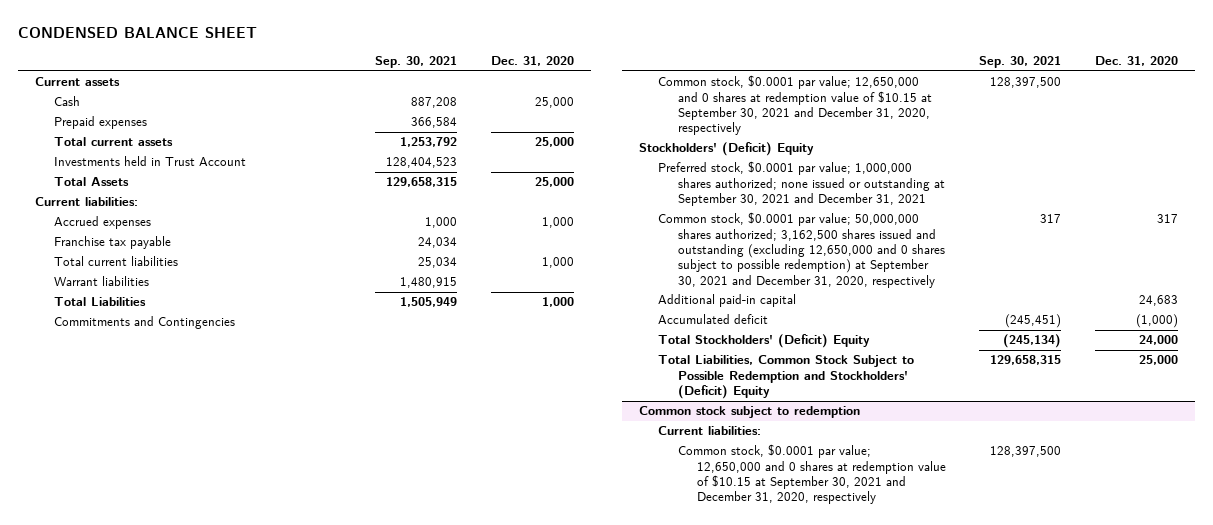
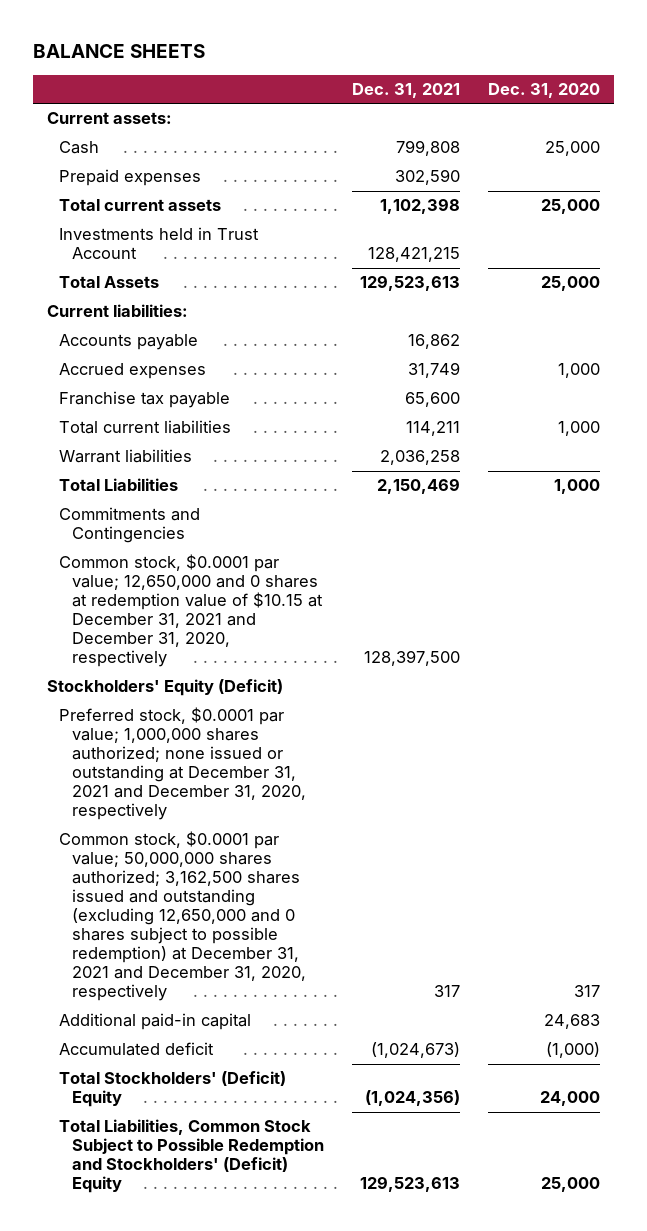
- CONDENSED BALANCE SHEET
+ BALANCE SHEETS
- | Sep. 30, 2021 | Dec. 31, 2020
+ | Dec. 31, 2021 | Dec. 31, 2020
- Current assets
+ Current assets:
+ Accounts payable | 16,862 |
- Common stock, $0.0001 par value; 12,650,000 and 0 shares at redemption value of $10.15 at September 30, 2021 and December 31, 2020, respectively | 128,397,500 |
- Stockholders' (Deficit) Equity
- Preferred stock, $0.0001 par value; 1,000,000 shares authorized; none issued or outstanding at September 30, 2021 and December 31, 2021
- Common stock, $0.0001 par value; 50,000,000 shares authorized; 3,162,500 shares issued and outstanding (excluding 12,650,000 and 0 shares subject to possible redemption) at September 30, 2021 and December 31, 2020, respectively | 317 | 317
+ Common stock, $0.0001 par value; 12,650,000 and 0 shares at redemption value of $10.15 at December 31, 2021 and December 31, 2020, respectively | 128,397,500 |
+ Stockholders' Equity (Deficit)
+ Preferred stock, $0.0001 par value; 1,000,000 shares authorized; none issued or outstanding at December 31, 2021 and December 31, 2020, respectively
+ Common stock, $0.0001 par value; 50,000,000 shares authorized; 3,162,500 shares issued and outstanding (excluding 12,650,000 and 0 shares subject to possible redemption) at December 31, 2021 and December 31, 2020, respectively | 317 | 317
- Common stock subject to redemption
- Current liabilities:
- Common stock, $0.0001 par value; 12,650,000 and 0 shares at redemption value of $10.15 at September 30, 2021 and December 31, 2020, respectively | 128,397,500 |

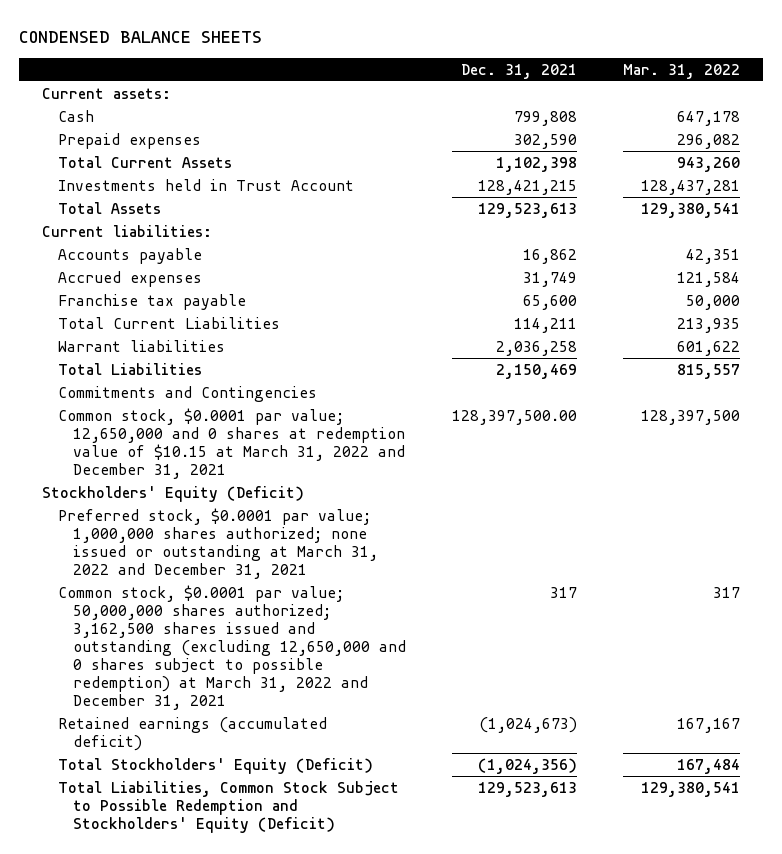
- BALANCE SHEETS
+ CONDENSED BALANCE SHEETS
- | Dec. 31, 2021 | Dec. 31, 2020
+ | Dec. 31, 2021 | Mar. 31, 2022
- Total current assets | 1,102,398 | 25,000
+ Total Current Assets | 1,102,398 | 943,260
- Total current liabilities | 114,211 | 1,000
+ Total Current Liabilities | 114,211 | 213,935
- Common stock, $0.0001 par value; 12,650,000 and 0 shares at redemption value of $10.15 at December 31, 2021 and December 31, 2020, respectively | 128,397,500 |
+ Common stock, $0.0001 par value; 12,650,000 and 0 shares at redemption value of $10.15 at March 31, 2022 and December 31, 2021 | 128,397,500.00 | 128,397,500
- Preferred stock, $0.0001 par value; 1,000,000 shares authorized; none issued or outstanding at December 31, 2021 and December 31, 2020, respectively
- Common stock, $0.0001 par value; 50,000,000 shares authorized; 3,162,500 shares issued and outstanding (excluding 12,650,000 and 0 shares subject to possible redemption) at December 31, 2021 and December 31, 2020, respectively | 317 | 317
- Additional paid-in capital | | 24,683
- Accumulated deficit | (1,024,673) | (1,000)
- Total Stockholders' (Deficit) Equity | (1,024,356) | 24,000
- Total Liabilities, Common Stock Subject to Possible Redemption and Stockholders' (Deficit) Equity | 129,523,613 | 25,000
+ Preferred stock, $0.0001 par value; 1,000,000 shares authorized; none issued or outstanding at March 31, 2022 and December 31, 2021
+ Common stock, $0.0001 par value; 50,000,000 shares authorized; 3,162,500 shares issued and outstanding (excluding 12,650,000 and 0 shares subject to possible redemption) at March 31, 2022 and December 31, 2021 | 317 | 317
+ Retained earnings (accumulated deficit) | (1,024,673) | 167,167
+ Total Stockholders' Equity (Deficit) | (1,024,356) | 167,484
+ Total Liabilities, Common Stock Subject to Possible Redemption and Stockholders' Equity (Deficit) | 129,523,613 | 129,380,541

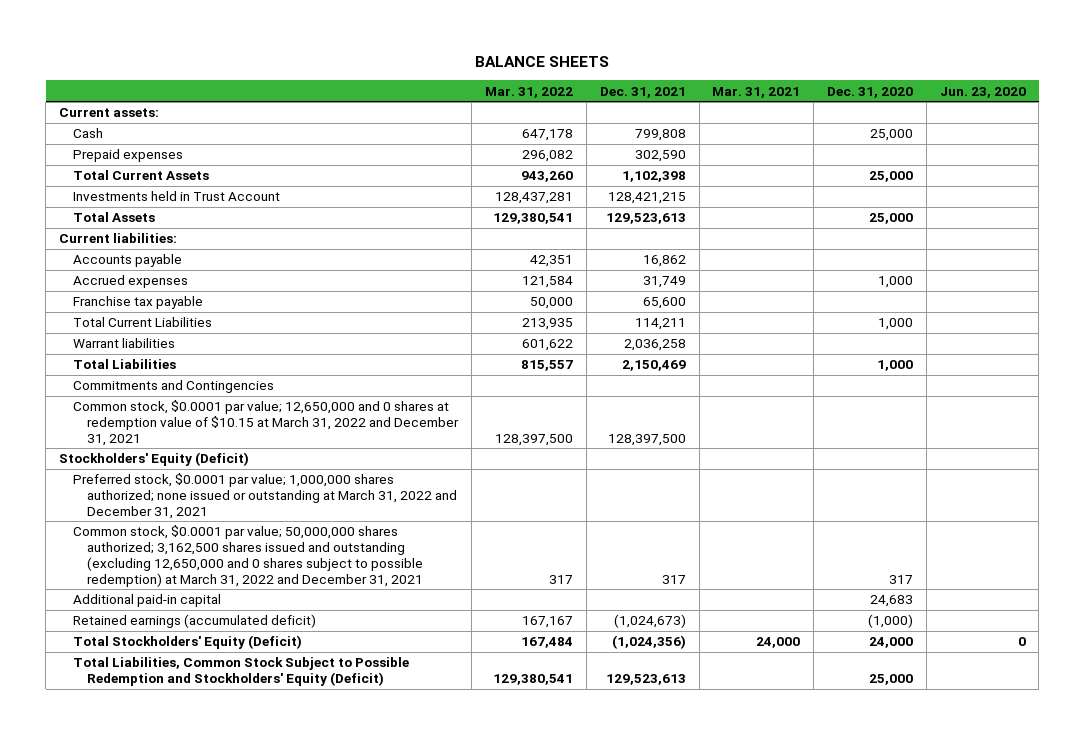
- CONDENSED BALANCE SHEETS
+ BALANCE SHEETS
- | Dec. 31, 2021 | Mar. 31, 2022
+ | Mar. 31, 2022 | Dec. 31, 2021 | Mar. 31, 2021 | Dec. 31, 2020 | Jun. 23, 2020
- Common stock, $0.0001 par value; 12,650,000 and 0 shares at redemption value of $10.15 at March 31, 2022 and December 31, 2021 | 128,397,500.00 | 128,397,500
+ Common stock, $0.0001 par value; 12,650,000 and 0 shares at redemption value of $10.15 at March 31, 2022 and December 31, 2021 | 128,397,500 | 128,397,500 | | |
+ Additional paid-in capital | | | | 24,683 |

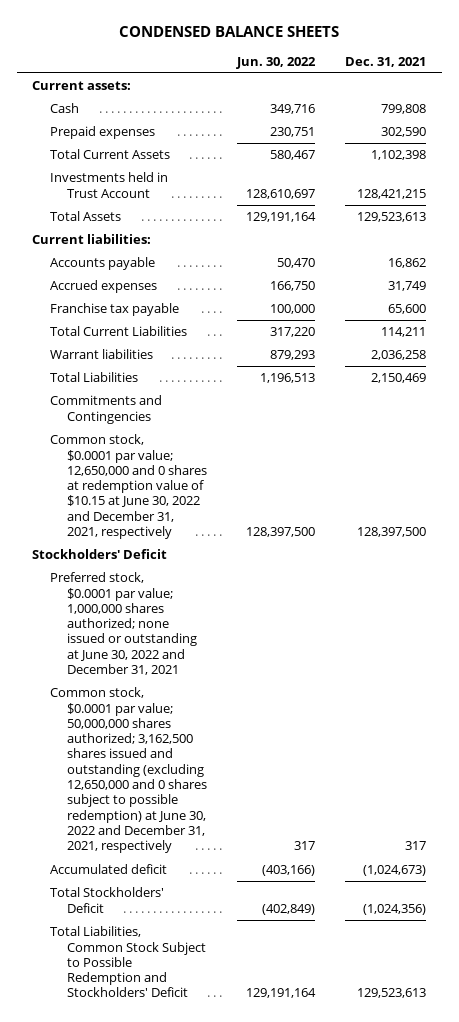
- BALANCE SHEETS
+ CONDENSED BALANCE SHEETS
- | Mar. 31, 2022 | Dec. 31, 2021 | Mar. 31, 2021 | Dec. 31, 2020 | Jun. 23, 2020
+ | Jun. 30, 2022 | Dec. 31, 2021
- Common stock, $0.0001 par value; 12,650,000 and 0 shares at redemption value of $10.15 at March 31, 2022 and December 31, 2021 | 128,397,500 | 128,397,500 | | |
- Stockholders' Equity (Deficit)
- Preferred stock, $0.0001 par value; 1,000,000 shares authorized; none issued or outstanding at March 31, 2022 and December 31, 2021
- Common stock, $0.0001 par value; 50,000,000 shares authorized; 3,162,500 shares issued and outstanding (excluding 12,650,000 and 0 shares subject to possible redemption) at March 31, 2022 and December 31, 2021 | 317 | 317 | | 317 |
- Additional paid-in capital | | | | 24,683 |
- Retained earnings (accumulated deficit) | 167,167 | (1,024,673) | | (1,000) |
- Total Stockholders' Equity (Deficit) | 167,484 | (1,024,356) | 24,000 | 24,000 | 0
- Total Liabilities, Common Stock Subject to Possible Redemption and Stockholders' Equity (Deficit) | 129,380,541 | 129,523,613 | | 25,000 |
+ Common stock, $0.0001 par value; 12,650,000 and 0 shares at redemption value of $10.15 at June 30, 2022 and December 31, 2021, respectively | 128,397,500 | 128,397,500
+ Stockholders' Deficit
+ Preferred stock, $0.0001 par value; 1,000,000 shares authorized; none issued or outstanding at June 30, 2022 and December 31, 2021
+ Common stock, $0.0001 par value; 50,000,000 shares authorized; 3,162,500 shares issued and outstanding (excluding 12,650,000 and 0 shares subject to possible redemption) at June 30, 2022 and December 31, 2021, respectively | 317 | 317
+ Accumulated deficit | (403,166) | (1,024,673)
+ Total Stockholders' Deficit | (402,849) | (1,024,356)
+ Total Liabilities, Common Stock Subject to Possible Redemption and Stockholders' Deficit | 129,191,164 | 129,523,613

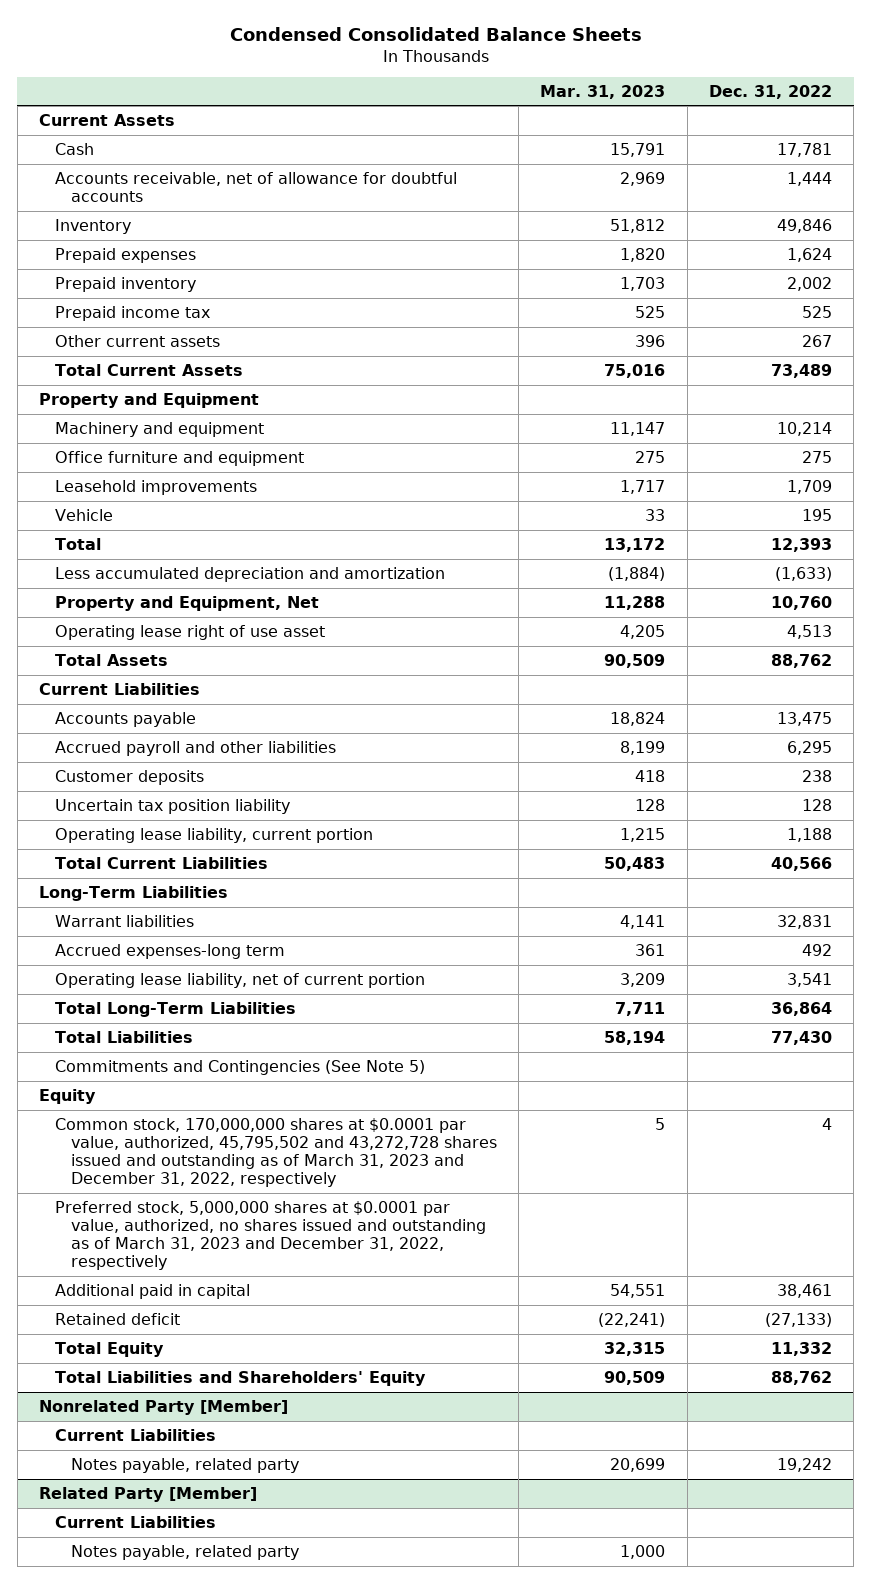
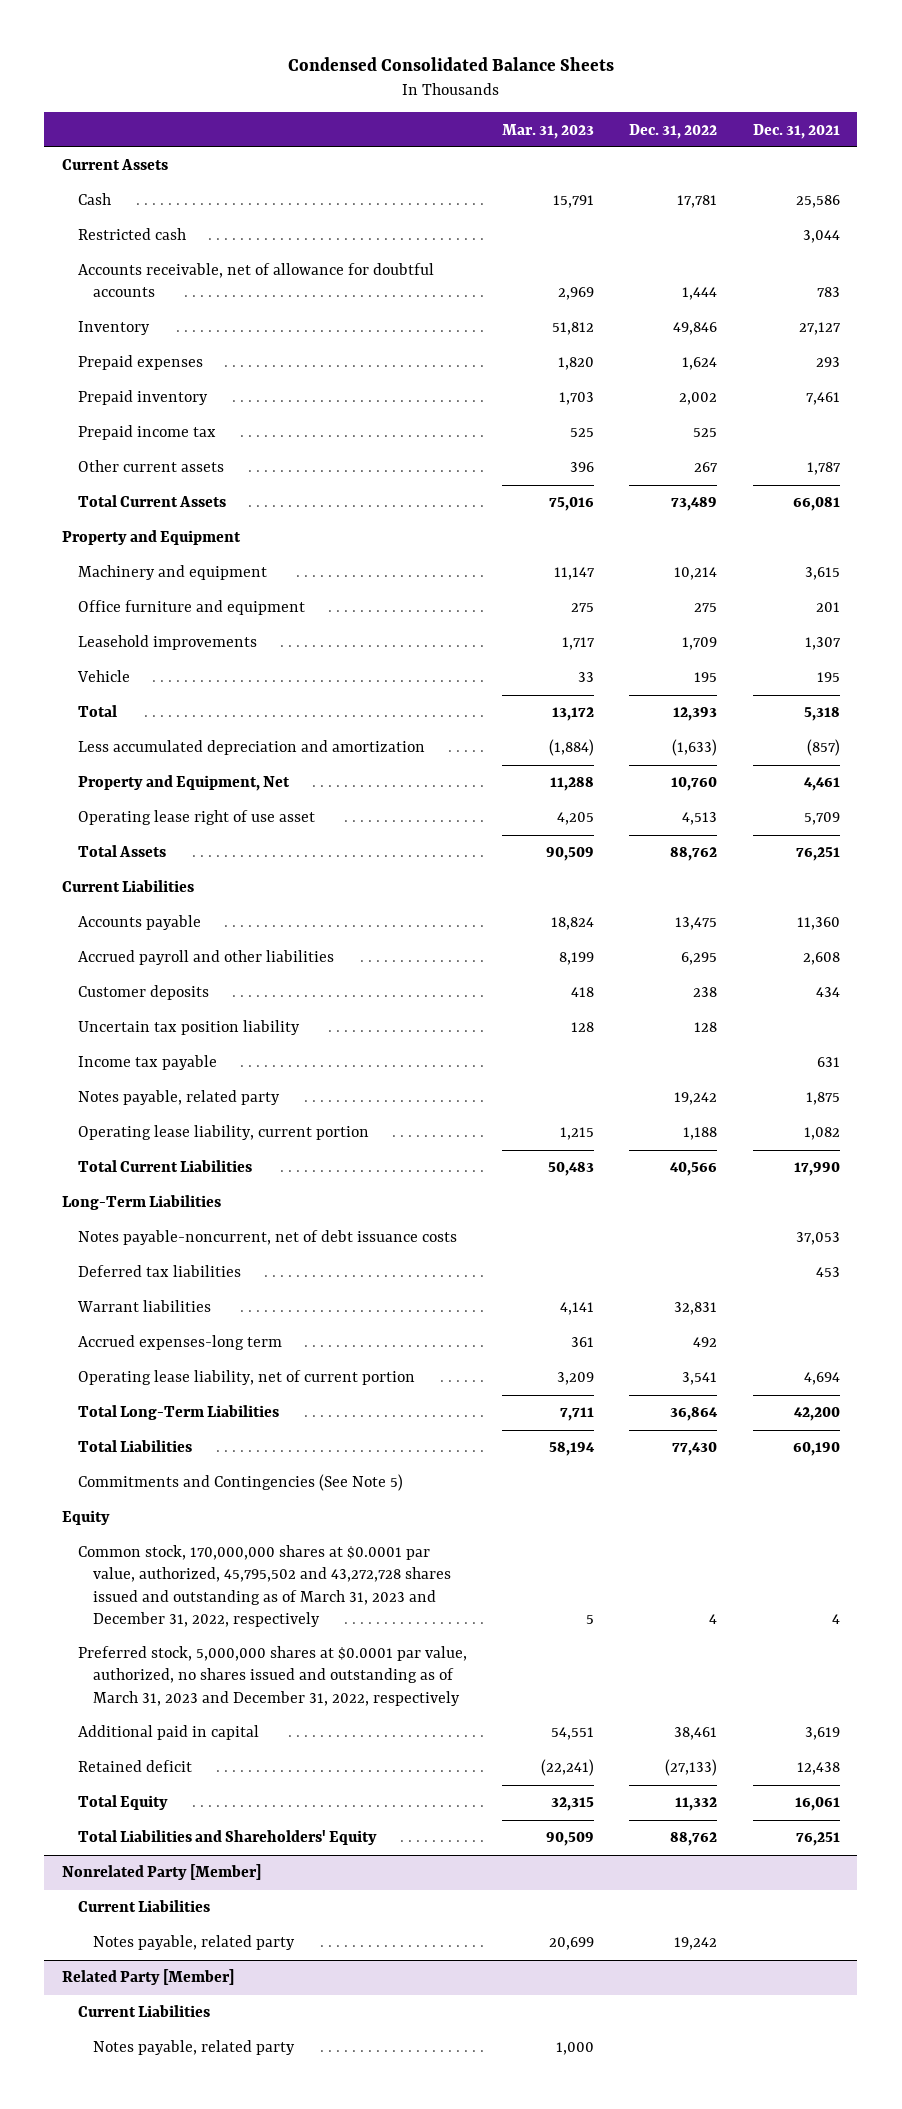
- | Mar. 31, 2023 | Dec. 31, 2022
+ | Mar. 31, 2023 | Dec. 31, 2022 | Dec. 31, 2021
+ Restricted cash | | | 3,044
+ Income tax payable | | | 631
+ Notes payable, related party | | 19,242 | 1,875
+ Notes payable-noncurrent, net of debt issuance costs | | | 37,053
+ Deferred tax liabilities | | | 453

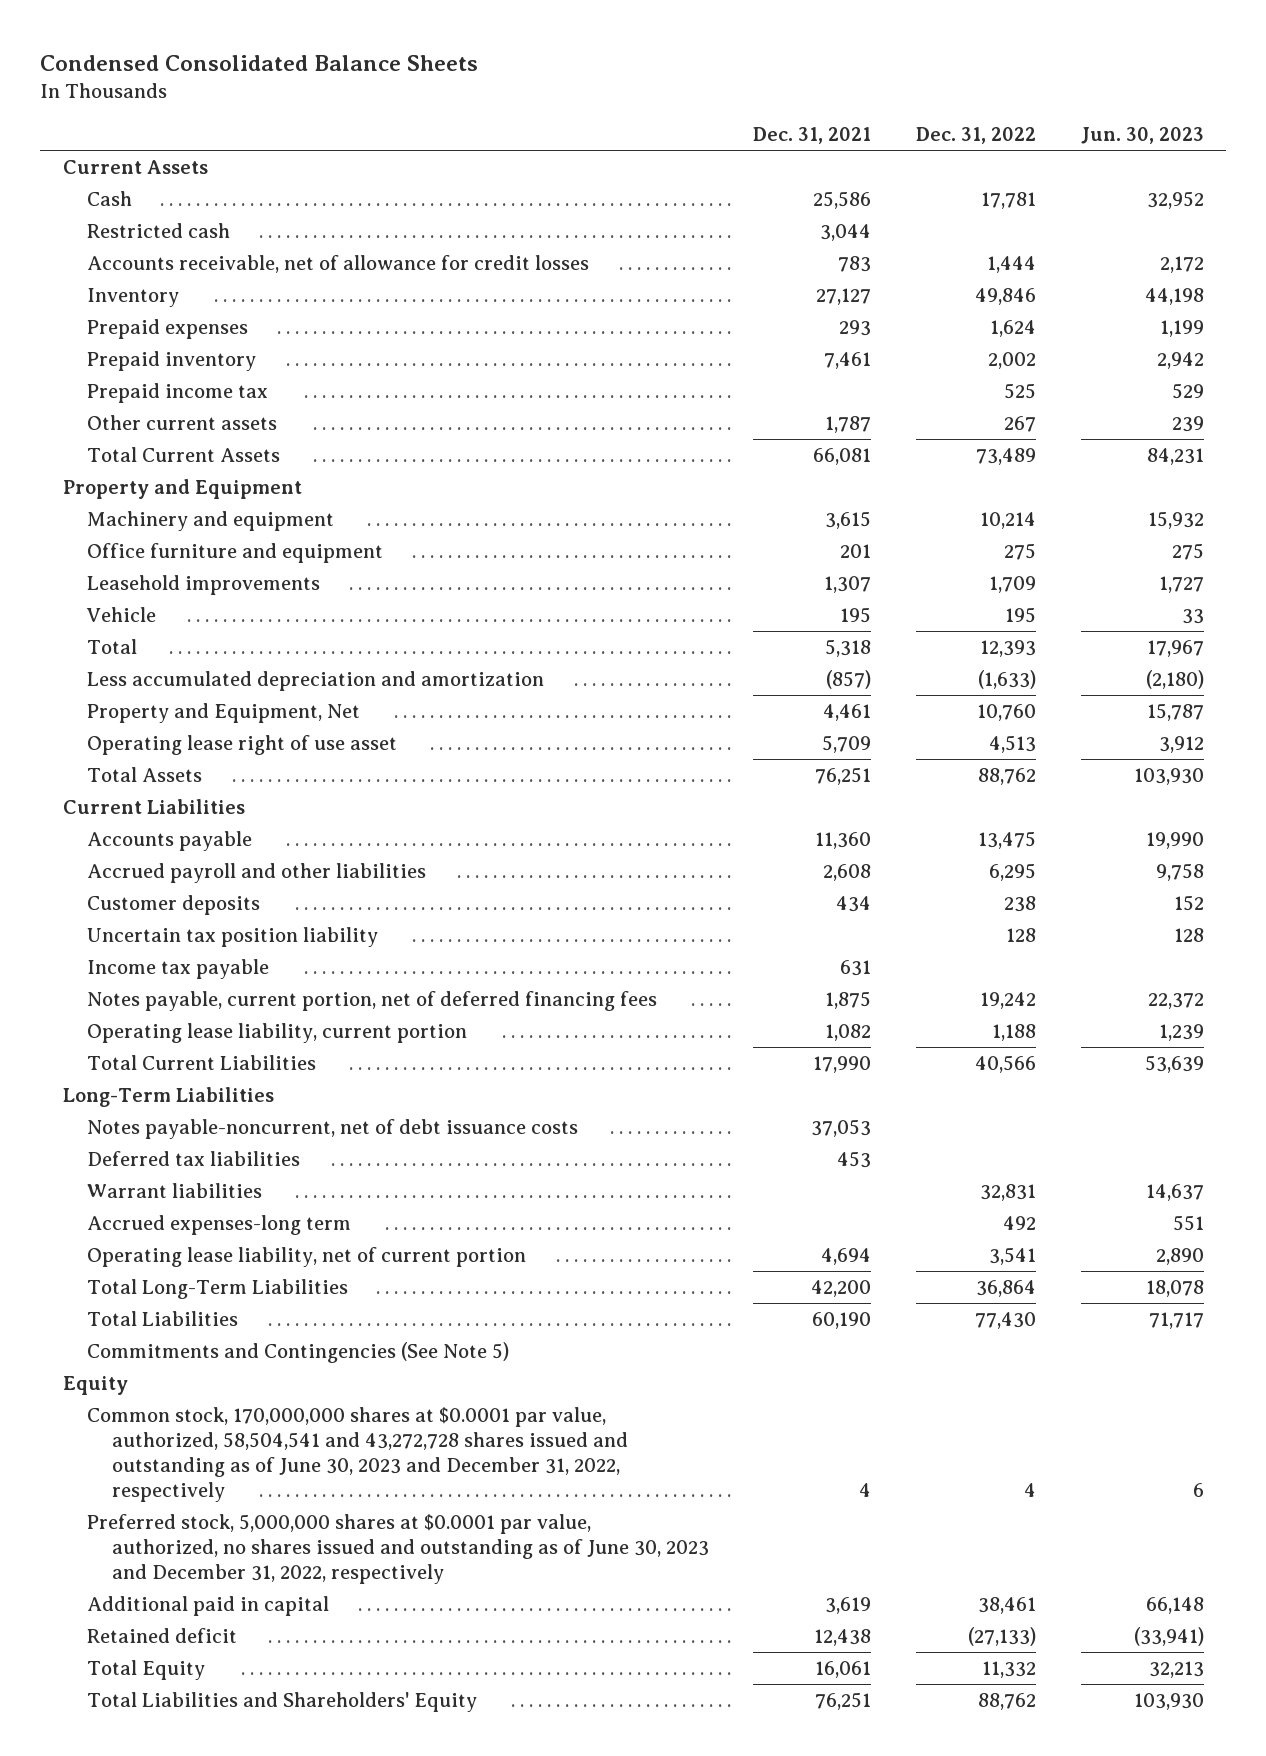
- | Mar. 31, 2023 | Dec. 31, 2022 | Dec. 31, 2021
+ | Dec. 31, 2021 | Dec. 31, 2022 | Jun. 30, 2023
- Accounts receivable, net of allowance for doubtful accounts | 2,969 | 1,444 | 783
+ Accounts receivable, net of allowance for credit losses | 783 | 1,444 | 2,172
- Notes payable, related party | | 19,242 | 1,875
+ Notes payable, current portion, net of deferred financing fees | 1,875 | 19,242 | 22,372
- Common stock, 170,000,000 shares at $0.0001 par value, authorized, 45,795,502 and 43,272,728 shares issued and outstanding as of March 31, 2023 and December 31, 2022, respectively | 5 | 4 | 4
- Preferred stock, 5,000,000 shares at $0.0001 par value, authorized, no shares issued and outstanding as of March 31, 2023 and December 31, 2022, respectively
+ Common stock, 170,000,000 shares at $0.0001 par value, authorized, 58,504,541 and 43,272,728 shares issued and outstanding as of June 30, 2023 and December 31, 2022, respectively | 4 | 4 | 6
+ Preferred stock, 5,000,000 shares at $0.0001 par value, authorized, no shares issued and outstanding as of June 30, 2023 and December 31, 2022, respectively
- Nonrelated Party [Member]
- Current Liabilities
- Notes payable, related party | 20,699 | 19,242 |
- Related Party [Member]
- Current Liabilities
- Notes payable, related party | 1,000 | |

